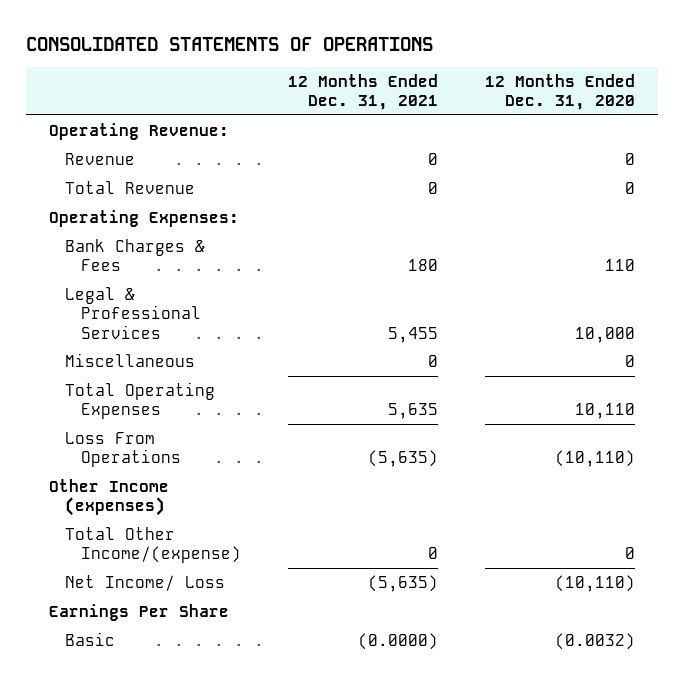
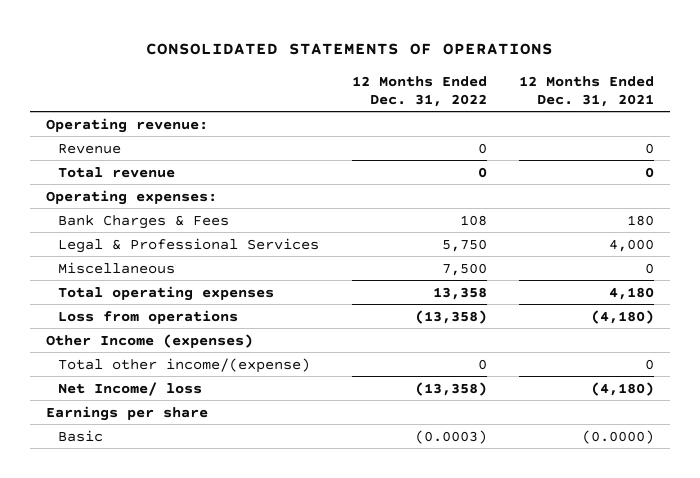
- | 12 Months Ended Dec. 31, 2021 | 12 Months Ended Dec. 31, 2020
+ | 12 Months Ended Dec. 31, 2022 | 12 Months Ended Dec. 31, 2021
- Operating Revenue:
+ Operating revenue:
- Total Revenue | 0 | 0
- Operating Expenses:
+ Total revenue | 0 | 0
+ Operating expenses:
- Legal & Professional Services | 5,455 | 10,000
+ Legal & Professional Services | 5,750 | 4,000
- Total Operating Expenses | 5,635 | 10,110
- Loss From Operations | (5,635) | (10,110)
+ Total operating expenses | 13,358 | 4,180
+ Loss from operations | (13,358) | (4,180)
- Total Other Income/(expense) | 0 | 0
- Net Income/ Loss | (5,635) | (10,110)
- Earnings Per Share
+ Total other income/(expense) | 0 | 0
+ Net Income/ loss | (13,358) | (4,180)
+ Earnings per share

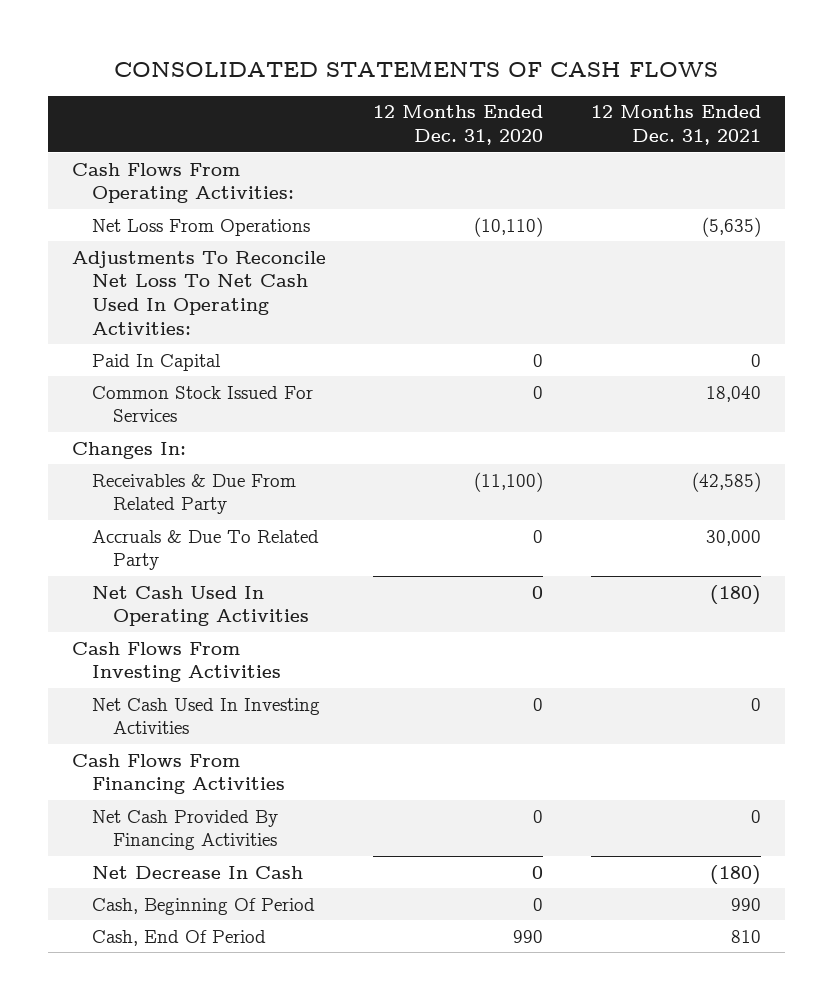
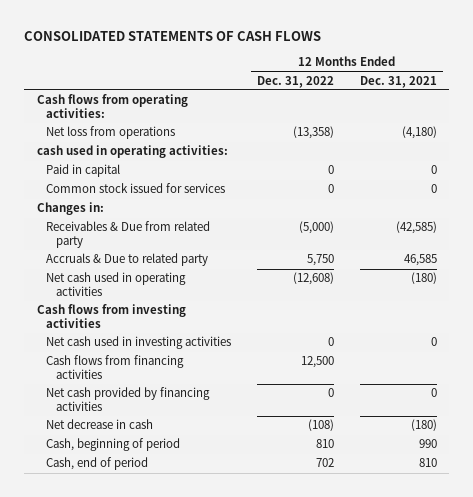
- | 12 Months Ended Dec. 31, 2020 | 12 Months Ended Dec. 31, 2021
+ | 12 Months Ended Dec. 31, 2022 | 12 Months Ended Dec. 31, 2021
- Cash Flows From Operating Activities:
- Net Loss From Operations | (10,110) | (5,635)
- Adjustments To Reconcile Net Loss To Net Cash Used In Operating Activities:
- Paid In Capital | 0 | 0
- Common Stock Issued For Services | 0 | 18,040
- Changes In:
- Receivables & Due From Related Party | (11,100) | (42,585)
- Accruals & Due To Related Party | 0 | 30,000
- Net Cash Used In Operating Activities | 0 | (180)
- Cash Flows From Investing Activities
- Net Cash Used In Investing Activities | 0 | 0
- Cash Flows From Financing Activities
- Net Cash Provided By Financing Activities | 0 | 0
- Net Decrease In Cash | 0 | (180)
- Cash, Beginning Of Period | 0 | 990
- Cash, End Of Period | 990 | 810
+ Cash flows from operating activities:
+ Net loss from operations | (13,358) | (4,180)
+ cash used in operating activities:
+ Paid in capital | 0 | 0
+ Common stock issued for services | 0 | 0
+ Changes in:
+ Receivables & Due from related party | (5,000) | (42,585)
+ Accruals & Due to related party | 5,750 | 46,585
+ Net cash used in operating activities | (12,608) | (180)
+ Cash flows from investing activities
+ Net cash used in investing activities | 0 | 0
+ Cash flows from financing activities | 12,500 |
+ Net cash provided by financing activities | 0 | 0
+ Net decrease in cash | (108) | (180)
+ Cash, beginning of period | 810 | 990
+ Cash, end of period | 702 | 810

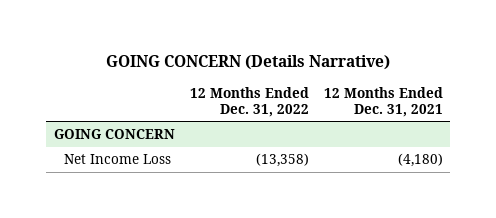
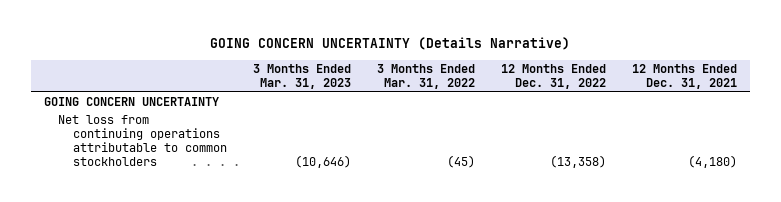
- GOING CONCERN (Details Narrative)
+ GOING CONCERN UNCERTAINTY (Details Narrative)
- | 12 Months Ended Dec. 31, 2022 | 12 Months Ended Dec. 31, 2021
+ | 3 Months Ended Mar. 31, 2023 | 3 Months Ended Mar. 31, 2022 | 12 Months Ended Dec. 31, 2022 | 12 Months Ended Dec. 31, 2021
- GOING CONCERN
- Net Income Loss | (13,358) | (4,180)
+ GOING CONCERN UNCERTAINTY
+ Net loss from continuing operations attributable to common stockholders | (10,646) | (45) | (13,358) | (4,180)

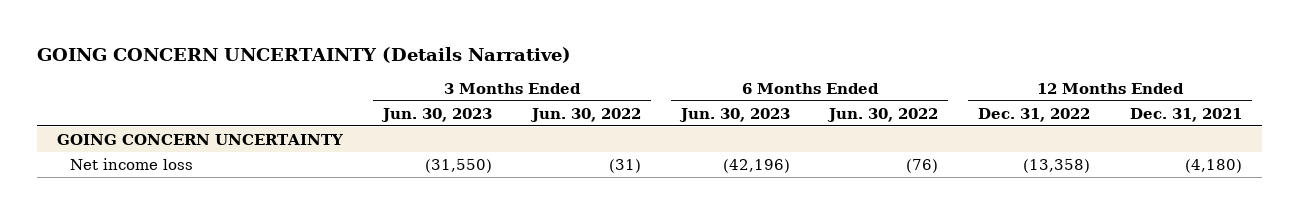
- | 3 Months Ended Mar. 31, 2023 | 3 Months Ended Mar. 31, 2022 | 12 Months Ended Dec. 31, 2022 | 12 Months Ended Dec. 31, 2021
+ | 3 Months Ended Jun. 30, 2023 | 3 Months Ended Jun. 30, 2022 | 6 Months Ended Jun. 30, 2023 | 6 Months Ended Jun. 30, 2022 | 12 Months Ended Dec. 31, 2022 | 12 Months Ended Dec. 31, 2021
- Net loss from continuing operations attributable to common stockholders | (10,646) | (45) | (13,358) | (4,180)
+ Net income loss | (31,550) | (31) | (42,196) | (76) | (13,358) | (4,180)

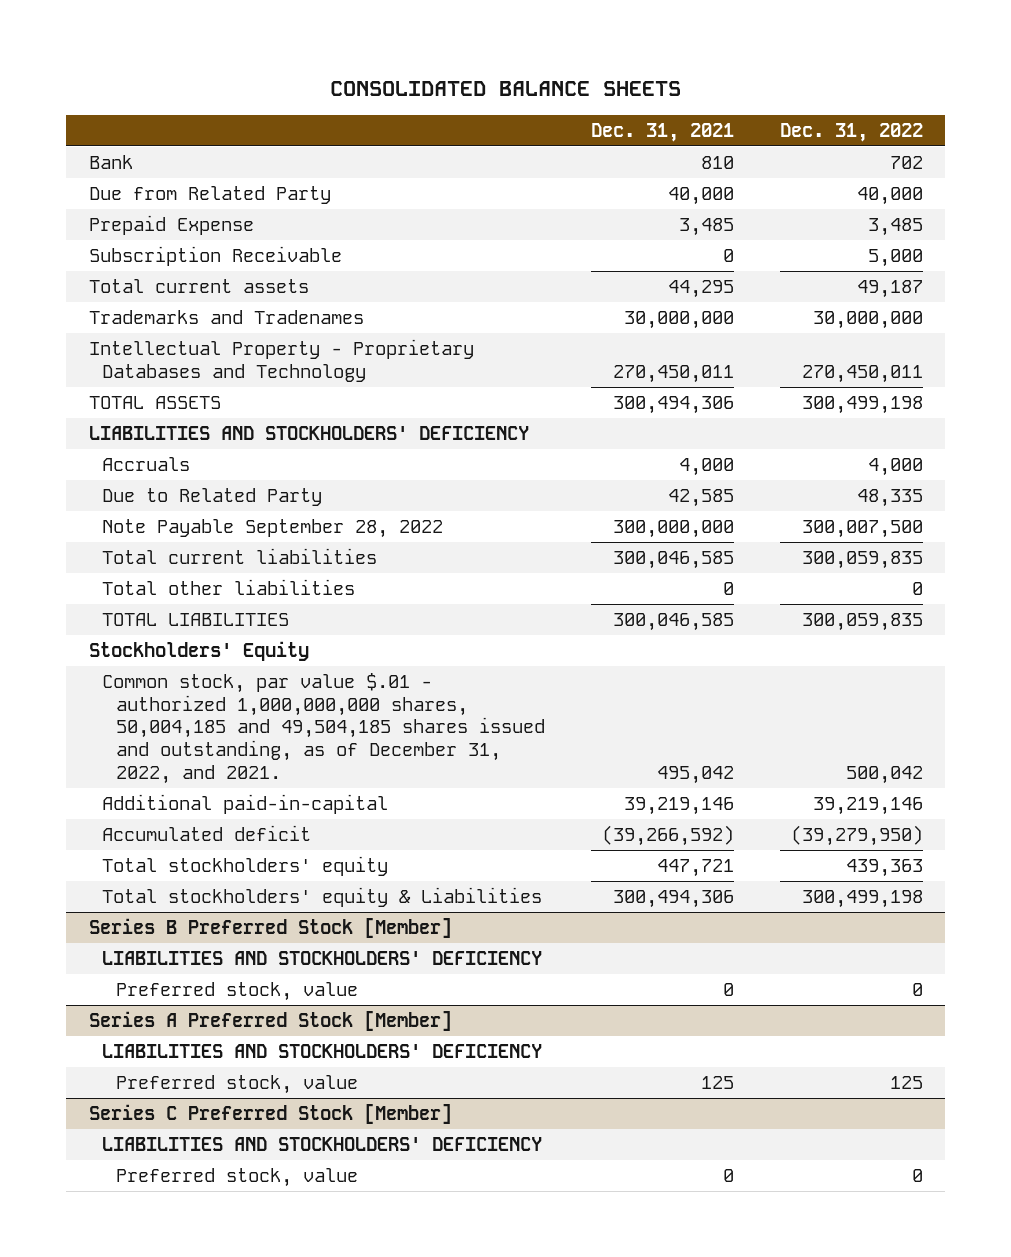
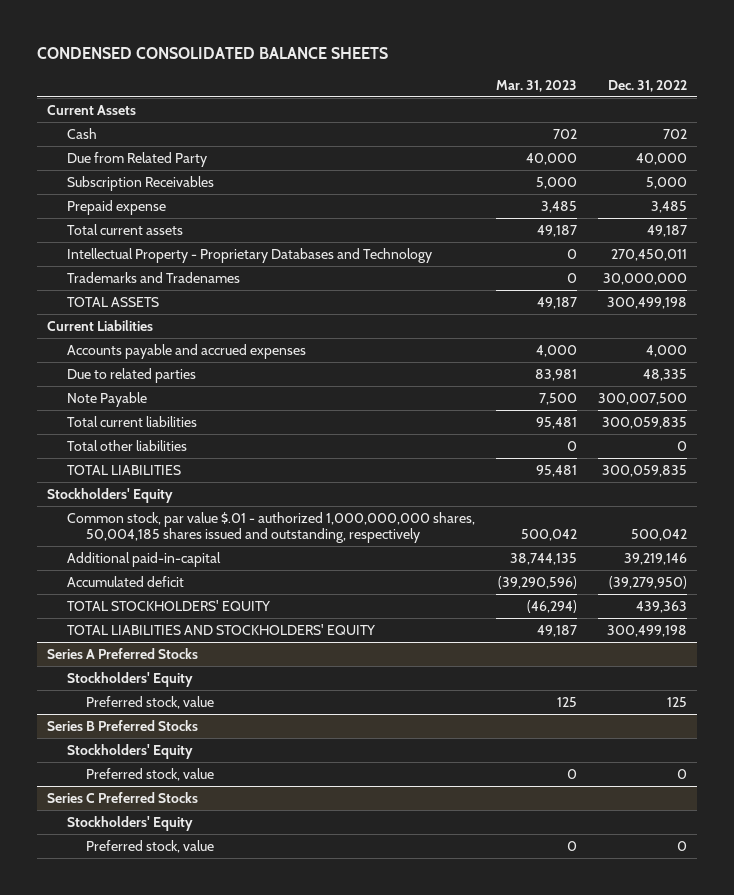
- CONSOLIDATED BALANCE SHEETS
+ CONDENSED CONSOLIDATED BALANCE SHEETS
- | Dec. 31, 2021 | Dec. 31, 2022
+ | Mar. 31, 2023 | Dec. 31, 2022
- Bank | 810 | 702
+ Current Assets
+ Cash | 702 | 702
- Prepaid Expense | 3,485 | 3,485
- Subscription Receivable | 0 | 5,000
+ Subscription Receivables | 5,000 | 5,000
+ Prepaid expense | 3,485 | 3,485
moved down: Trademarks and Tradenames | 0 | 30,000,000
- LIABILITIES AND STOCKHOLDERS' DEFICIENCY
- Accruals | 4,000 | 4,000
- Due to Related Party | 42,585 | 48,335
- Note Payable September 28, 2022 | 300,000,000 | 300,007,500
+ Current Liabilities
+ Accounts payable and accrued expenses | 4,000 | 4,000
+ Due to related parties | 83,981 | 48,335
+ Note Payable | 7,500 | 300,007,500
- Common stock, par value $.01 - authorized 1,000,000,000 shares, 50,004,185 and 49,504,185 shares issued and outstanding, as of December 31, 2022, and 2021. | 495,042 | 500,042
+ Common stock, par value $.01 - authorized 1,000,000,000 shares, 50,004,185 shares issued and outstanding, respectively | 500,042 | 500,042
- Total stockholders' equity | 447,721 | 439,363
- Total stockholders' equity & Liabilities | 300,494,306 | 300,499,198
- Series B Preferred Stock [Member]
- LIABILITIES AND STOCKHOLDERS' DEFICIENCY
- Preferred stock, value | 0 | 0
- Series A Preferred Stock [Member]
- LIABILITIES AND STOCKHOLDERS' DEFICIENCY
+ TOTAL STOCKHOLDERS' EQUITY | (46,294) | 439,363
+ TOTAL LIABILITIES AND STOCKHOLDERS' EQUITY | 49,187 | 300,499,198
+ Series A Preferred Stocks
+ Stockholders' Equity
- Series C Preferred Stock [Member]
- LIABILITIES AND STOCKHOLDERS' DEFICIENCY
+ Series B Preferred Stocks
+ Stockholders' Equity
+ Series C Preferred Stocks
+ Stockholders' Equity
+ Preferred stock, value | 0 | 0

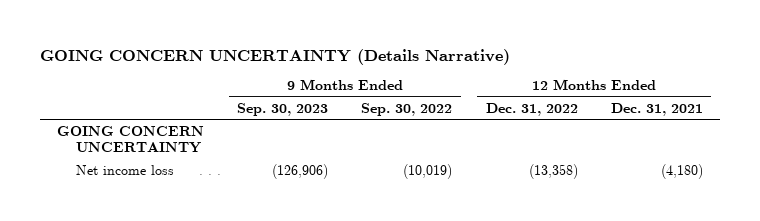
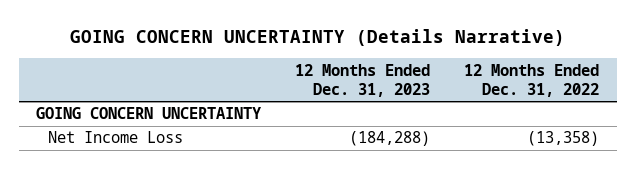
- | 9 Months Ended Sep. 30, 2023 | 9 Months Ended Sep. 30, 2022 | 12 Months Ended Dec. 31, 2022 | 12 Months Ended Dec. 31, 2021
+ | 12 Months Ended Dec. 31, 2023 | 12 Months Ended Dec. 31, 2022
- Net income loss | (126,906) | (10,019) | (13,358) | (4,180)
+ Net Income Loss | (184,288) | (13,358)

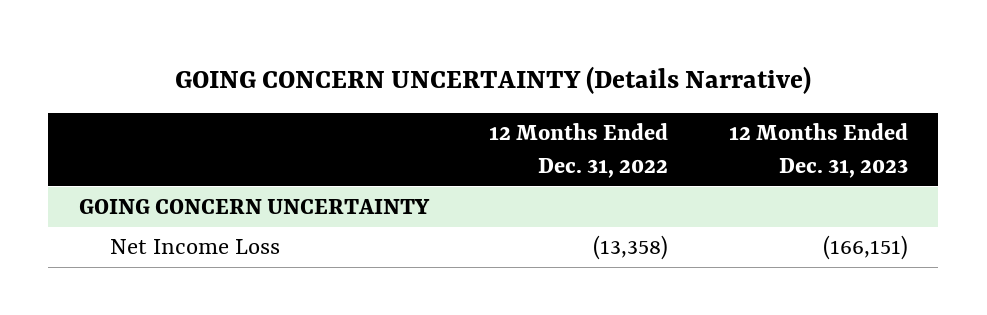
- | 12 Months Ended Dec. 31, 2023 | 12 Months Ended Dec. 31, 2022
+ | 12 Months Ended Dec. 31, 2022 | 12 Months Ended Dec. 31, 2023
- Net Income Loss | (184,288) | (13,358)
+ Net Income Loss | (13,358) | (166,151)

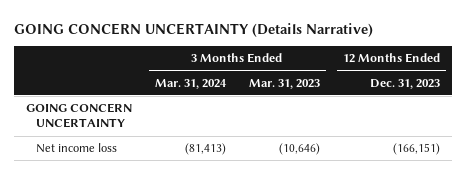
- | 12 Months Ended Dec. 31, 2022 | 12 Months Ended Dec. 31, 2023
+ | 3 Months Ended Mar. 31, 2024 | 3 Months Ended Mar. 31, 2023 | 12 Months Ended Dec. 31, 2023
- Net Income Loss | (13,358) | (166,151)
+ Net income loss | (81,413) | (10,646) | (166,151)

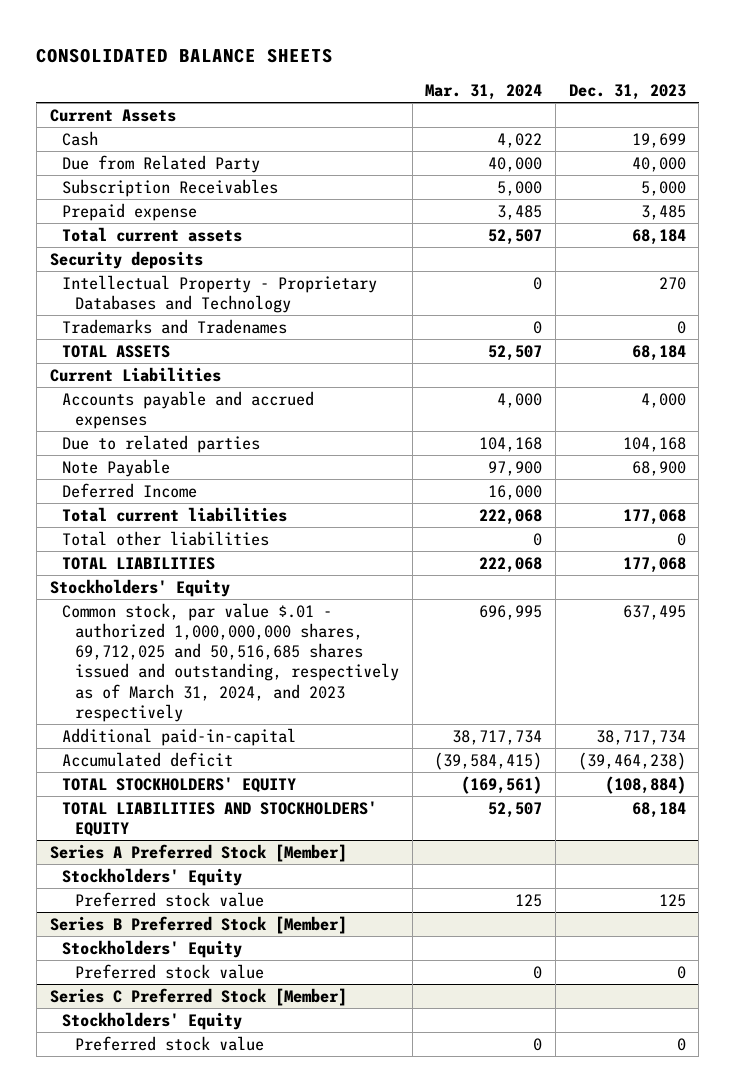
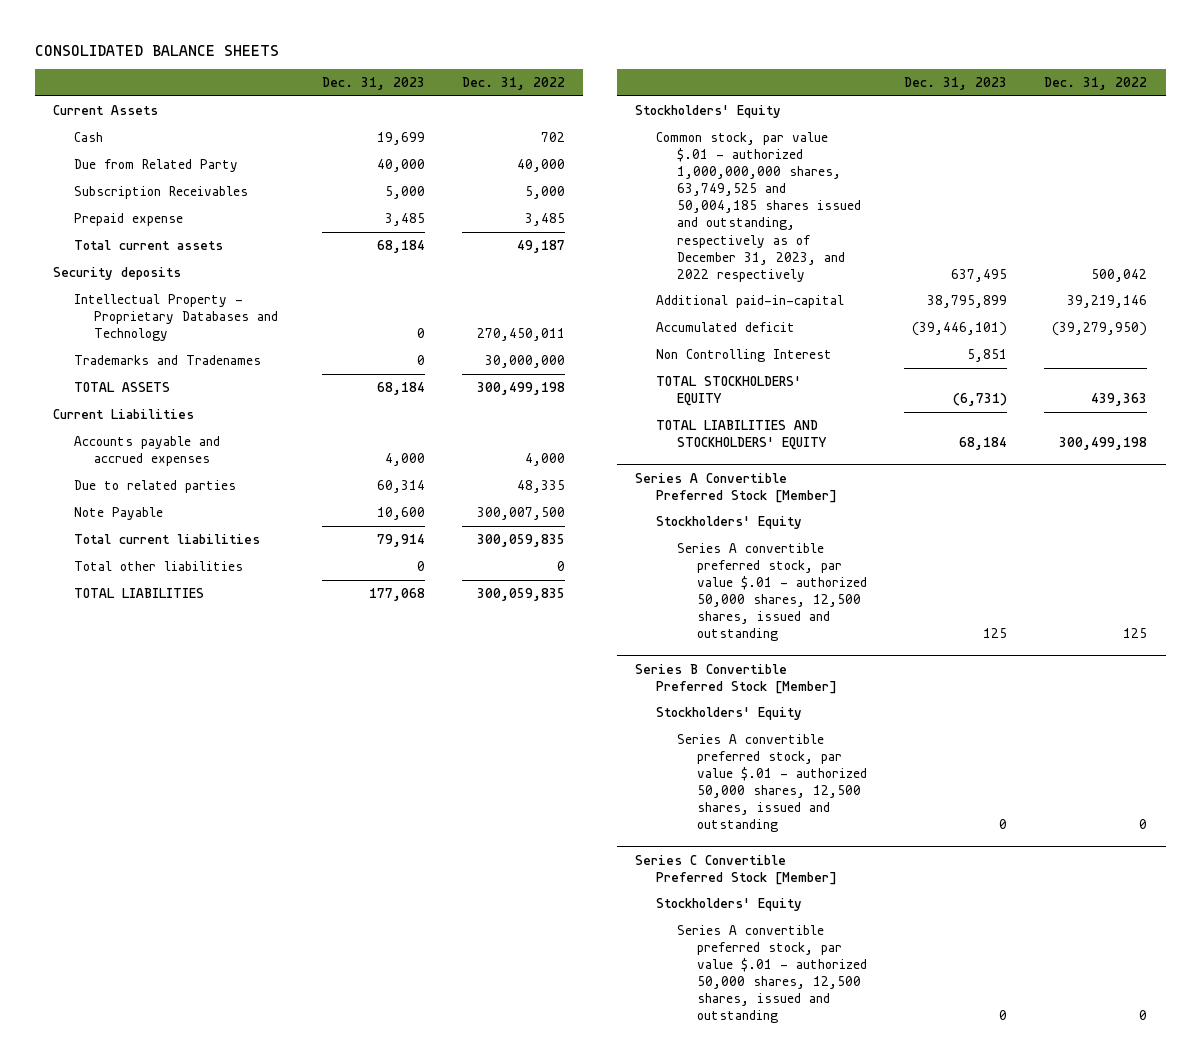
- | Mar. 31, 2024 | Dec. 31, 2023
+ | Dec. 31, 2023 | Dec. 31, 2022
- Intellectual Property - Proprietary Databases and Technology | 0 | 270
+ Intellectual Property - Proprietary Databases and Technology | 0 | 270,450,011
- Due to related parties | 104,168 | 104,168
- Note Payable | 97,900 | 68,900
- Deferred Income | 16,000 |
- Total current liabilities | 222,068 | 177,068
+ Due to related parties | 60,314 | 48,335
+ Note Payable | 10,600 | 300,007,500
+ Total current liabilities | 79,914 | 300,059,835
- Common stock, par value $.01 - authorized 1,000,000,000 shares, 69,712,025 and 50,516,685 shares issued and outstanding, respectively as of March 31, 2024, and 2023 respectively | 696,995 | 637,495
- Additional paid-in-capital | 38,717,734 | 38,717,734
- Accumulated deficit | (39,584,415) | (39,464,238)
- TOTAL STOCKHOLDERS' EQUITY | (169,561) | (108,884)
+ Common stock, par value $.01 - authorized 1,000,000,000 shares, 63,749,525 and 50,004,185 shares issued and outstanding, respectively as of December 31, 2023, and 2022 respectively | 637,495 | 500,042
+ Additional paid-in-capital | 38,795,899 | 39,219,146
+ Accumulated deficit | (39,446,101) | (39,279,950)
+ Non Controlling Interest | 5,851 |
+ TOTAL STOCKHOLDERS' EQUITY | (6,731) | 439,363
- Series A Preferred Stock [Member]
+ Series A Convertible Preferred Stock [Member]
- Preferred stock value | 125 | 125
- Series B Preferred Stock [Member]
+ Series A convertible preferred stock, par value $.01 - authorized 50,000 shares, 12,500 shares, issued and outstanding | 125 | 125
+ Series B Convertible Preferred Stock [Member]
- Preferred stock value | 0 | 0
- Series C Preferred Stock [Member]
+ Series A convertible preferred stock, par value $.01 - authorized 50,000 shares, 12,500 shares, issued and outstanding | 0 | 0
+ Series C Convertible Preferred Stock [Member]
- Preferred stock value | 0 | 0
+ Series A convertible preferred stock, par value $.01 - authorized 50,000 shares, 12,500 shares, issued and outstanding | 0 | 0

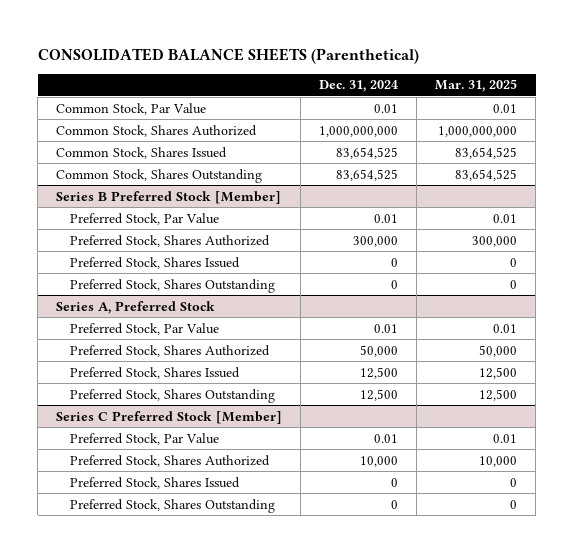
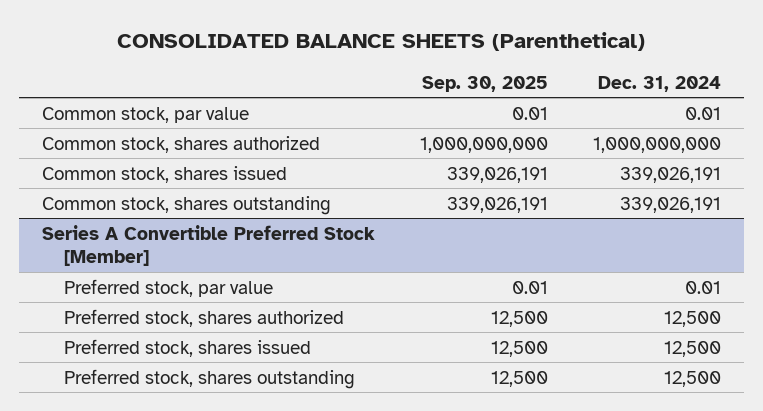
- | Dec. 31, 2024 | Mar. 31, 2025
+ | Sep. 30, 2025 | Dec. 31, 2024
- Common Stock, Par Value | 0.01 | 0.01
- Common Stock, Shares Authorized | 1,000,000,000 | 1,000,000,000
- Common Stock, Shares Issued | 83,654,525 | 83,654,525
- Common Stock, Shares Outstanding | 83,654,525 | 83,654,525
- Series B Preferred Stock [Member]
- Preferred Stock, Par Value | 0.01 | 0.01
- Preferred Stock, Shares Authorized | 300,000 | 300,000
- Preferred Stock, Shares Issued | 0 | 0
- Preferred Stock, Shares Outstanding | 0 | 0
- Series A, Preferred Stock
- Preferred Stock, Par Value | 0.01 | 0.01
- Preferred Stock, Shares Authorized | 50,000 | 50,000
- Preferred Stock, Shares Issued | 12,500 | 12,500
- Preferred Stock, Shares Outstanding | 12,500 | 12,500
- Series C Preferred Stock [Member]
- Preferred Stock, Par Value | 0.01 | 0.01
- Preferred Stock, Shares Authorized | 10,000 | 10,000
- Preferred Stock, Shares Issued | 0 | 0
- Preferred Stock, Shares Outstanding | 0 | 0
+ Common stock, par value | 0.01 | 0.01
+ Common stock, shares authorized | 1,000,000,000 | 1,000,000,000
+ Common stock, shares issued | 339,026,191 | 339,026,191
+ Common stock, shares outstanding | 339,026,191 | 339,026,191
+ Series A Convertible Preferred Stock [Member]
+ Preferred stock, par value | 0.01 | 0.01
+ Preferred stock, shares authorized | 12,500 | 12,500
+ Preferred stock, shares issued | 12,500 | 12,500
+ Preferred stock, shares outstanding | 12,500 | 12,500

